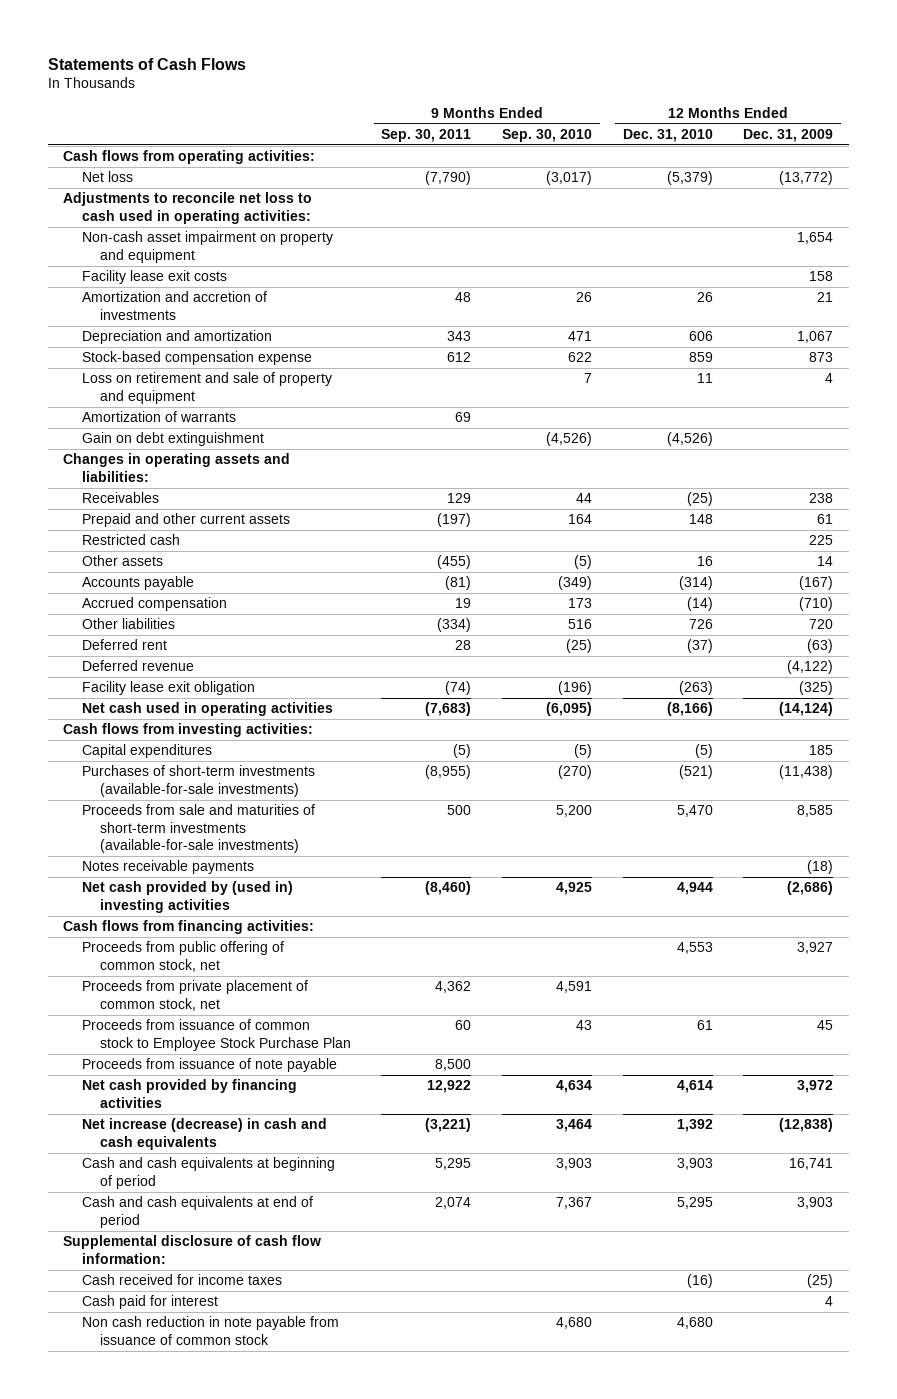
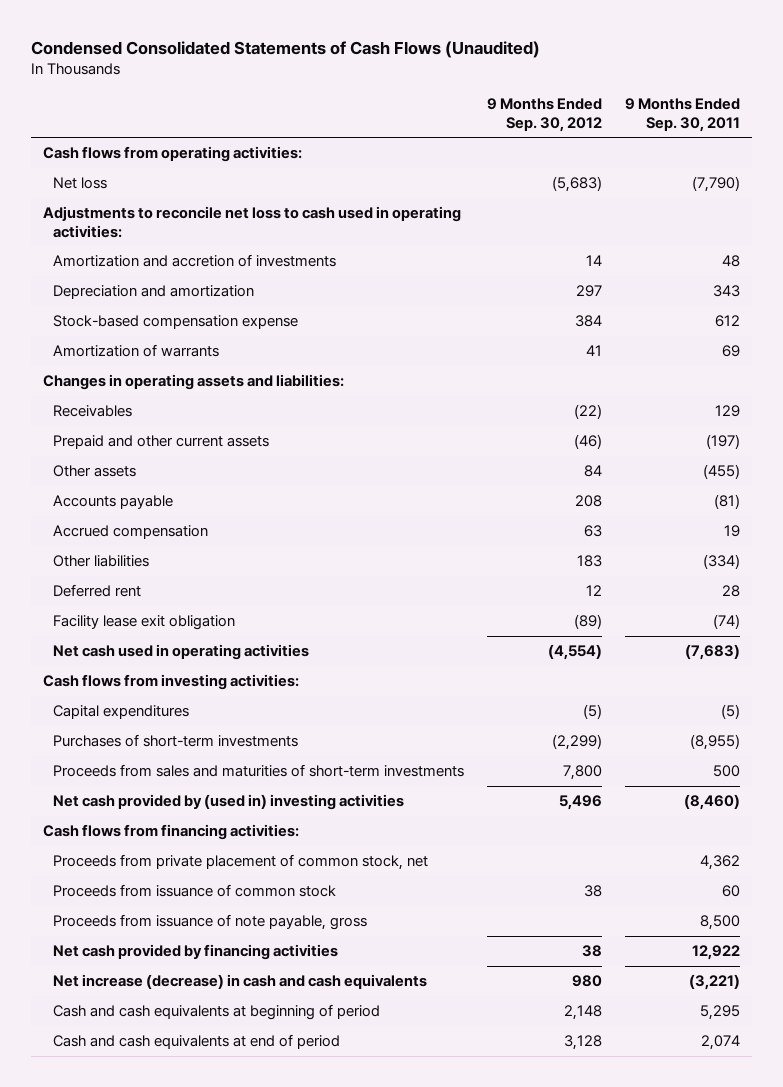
- Statements of Cash Flows
+ Condensed Consolidated Statements of Cash Flows (Unaudited)
- | 9 Months Ended Sep. 30, 2011 | 9 Months Ended Sep. 30, 2010 | 12 Months Ended Dec. 31, 2010 | 12 Months Ended Dec. 31, 2009
+ | 9 Months Ended Sep. 30, 2012 | 9 Months Ended Sep. 30, 2011
- Non-cash asset impairment on property and equipment | | | | 1,654
- Facility lease exit costs | | | | 158
- Loss on retirement and sale of property and equipment | | 7 | 11 | 4
- Gain on debt extinguishment | | (4,526) | (4,526) |
- Restricted cash | | | | 225
- Deferred revenue | | | | (4,122)
- Purchases of short-term investments (available-for-sale investments) | (8,955) | (270) | (521) | (11,438)
- Proceeds from sale and maturities of short-term investments (available-for-sale investments) | 500 | 5,200 | 5,470 | 8,585
- Notes receivable payments | | | | (18)
+ Purchases of short-term investments | (2,299) | (8,955)
+ Proceeds from sales and maturities of short-term investments | 7,800 | 500
- Proceeds from public offering of common stock, net | | | 4,553 | 3,927
- Proceeds from issuance of common stock to Employee Stock Purchase Plan | 60 | 43 | 61 | 45
- Proceeds from issuance of note payable | 8,500 | | |
+ Proceeds from issuance of common stock | 38 | 60
+ Proceeds from issuance of note payable, gross | | 8,500
- Supplemental disclosure of cash flow information:
- Cash received for income taxes | | | (16) | (25)
- Cash paid for interest | | | | 4
- Non cash reduction in note payable from issuance of common stock | | 4,680 | 4,680 |

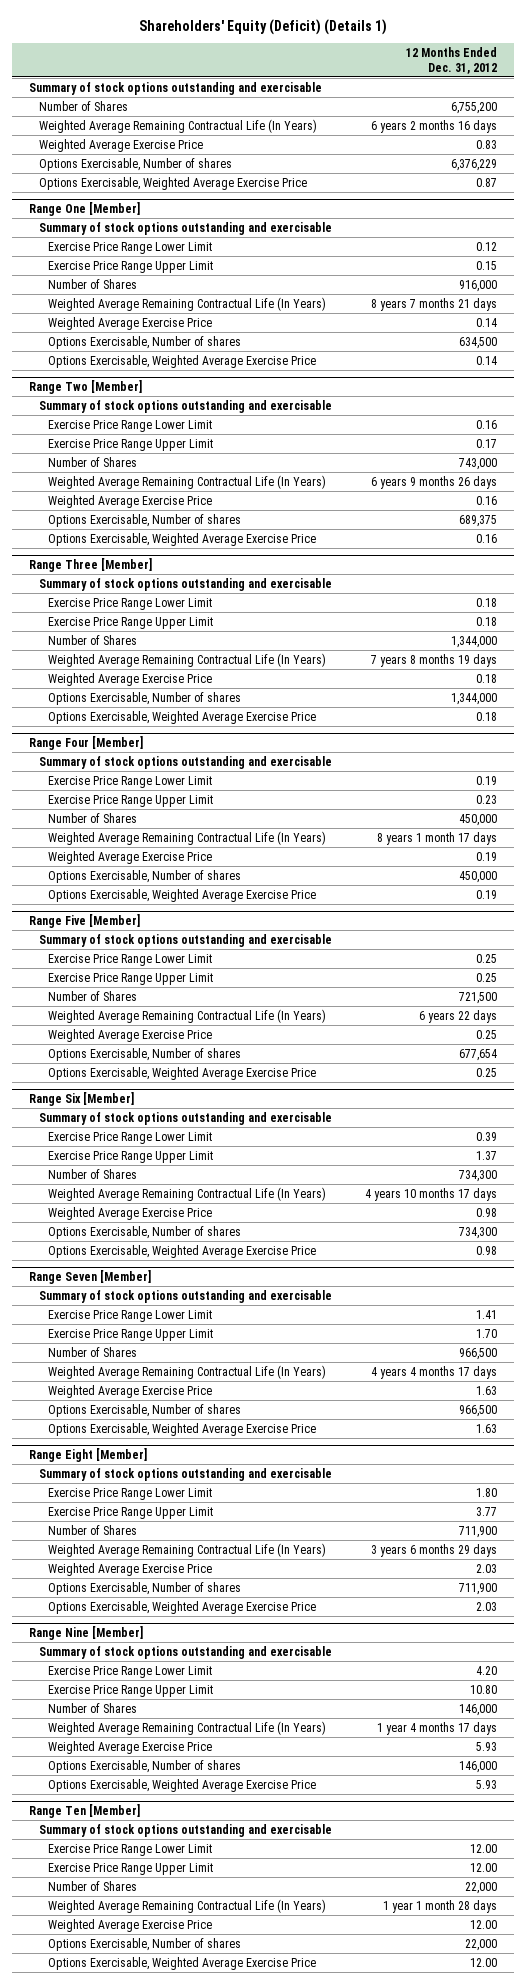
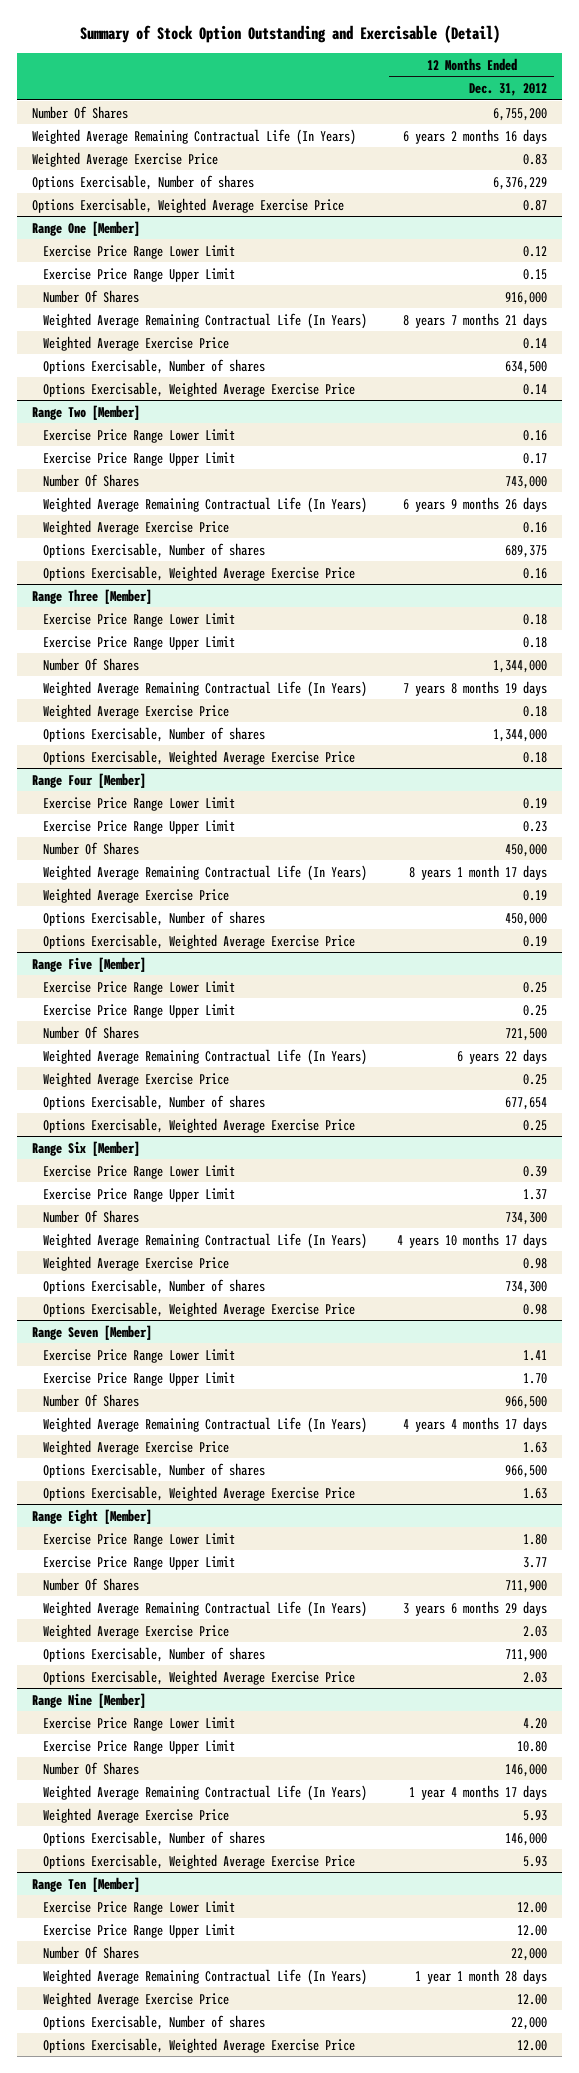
- Shareholders' Equity (Deficit) (Details 1)
+ Summary of Stock Option Outstanding and Exercisable (Detail)
- Summary of stock options outstanding and exercisable
- Number of Shares | 6,755,200
+ Number Of Shares | 6,755,200
@ Range One [Member]
- Summary of stock options outstanding and exercisable
- Number of Shares | 916,000
+ Number Of Shares | 916,000
@ Range Two [Member]
- Summary of stock options outstanding and exercisable
- Number of Shares | 743,000
+ Number Of Shares | 743,000
@ Range Three [Member]
- Summary of stock options outstanding and exercisable
- Number of Shares | 1,344,000
+ Number Of Shares | 1,344,000
@ Range Four [Member]
- Summary of stock options outstanding and exercisable
- Number of Shares | 450,000
+ Number Of Shares | 450,000
@ Range Five [Member]
- Summary of stock options outstanding and exercisable
- Number of Shares | 721,500
+ Number Of Shares | 721,500
@ Range Six [Member]
- Summary of stock options outstanding and exercisable
- Number of Shares | 734,300
+ Number Of Shares | 734,300
@ Range Seven [Member]
- Summary of stock options outstanding and exercisable
- Number of Shares | 966,500
+ Number Of Shares | 966,500
@ Range Eight [Member]
- Summary of stock options outstanding and exercisable
- Number of Shares | 711,900
+ Number Of Shares | 711,900
@ Range Nine [Member]
- Summary of stock options outstanding and exercisable
- Number of Shares | 146,000
+ Number Of Shares | 146,000
@ Range Ten [Member]
- Summary of stock options outstanding and exercisable
- Number of Shares | 22,000
+ Number Of Shares | 22,000

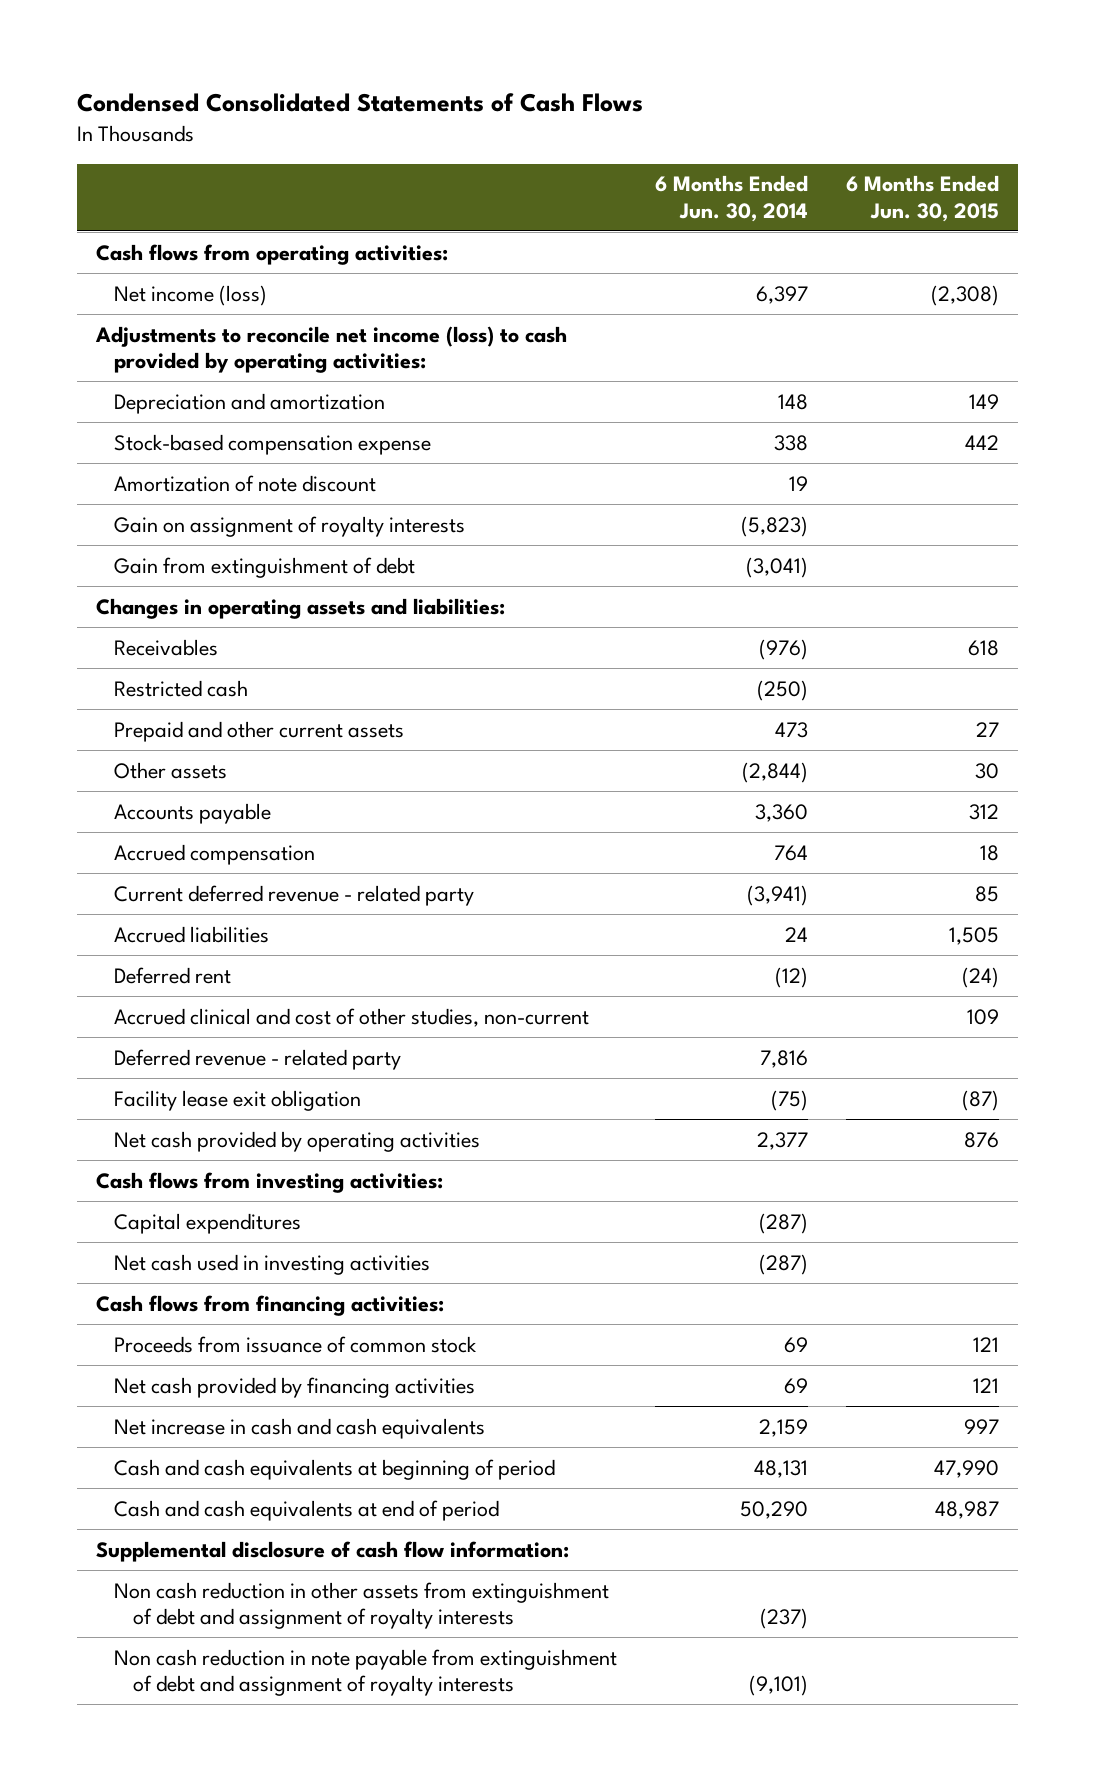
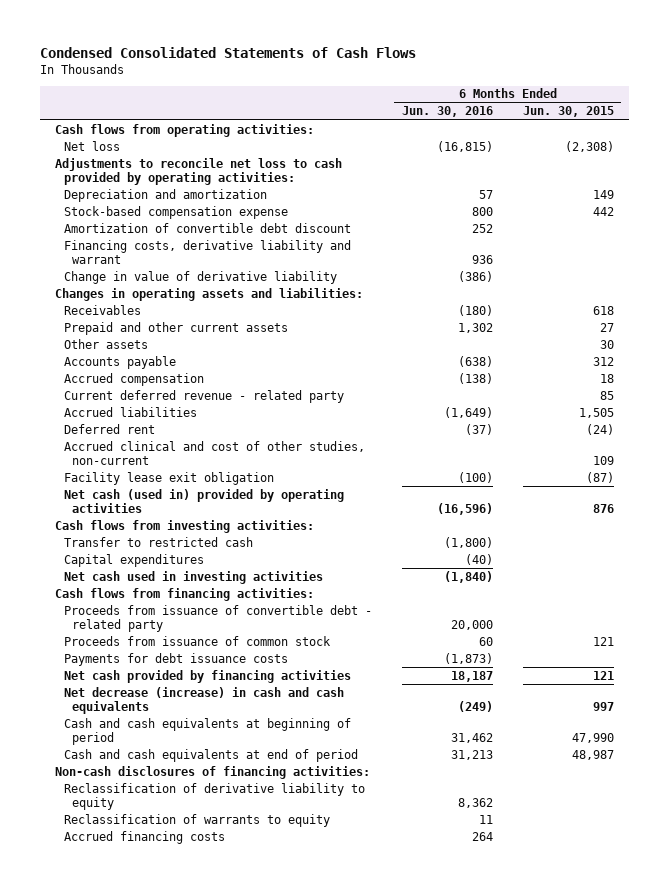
- | 6 Months Ended Jun. 30, 2014 | 6 Months Ended Jun. 30, 2015
+ | 6 Months Ended Jun. 30, 2016 | 6 Months Ended Jun. 30, 2015
- Net income (loss) | 6,397 | (2,308)
- Adjustments to reconcile net income (loss) to cash provided by operating activities:
+ Net loss | (16,815) | (2,308)
+ Adjustments to reconcile net loss to cash provided by operating activities:
- Amortization of note discount | 19 |
- Gain on assignment of royalty interests | (5,823) |
- Gain from extinguishment of debt | (3,041) |
+ Amortization of convertible debt discount | 252 |
+ Financing costs, derivative liability and warrant | 936 |
+ Change in value of derivative liability | (386) |
- Restricted cash | (250) |
- Deferred revenue - related party | 7,816 |
- Net cash provided by operating activities | 2,377 | 876
+ Net cash (used in) provided by operating activities | (16,596) | 876
+ Transfer to restricted cash | (1,800) |
+ Proceeds from issuance of convertible debt - related party | 20,000 |
+ Payments for debt issuance costs | (1,873) |
- Net increase in cash and cash equivalents | 2,159 | 997
+ Net decrease (increase) in cash and cash equivalents | (249) | 997
- Supplemental disclosure of cash flow information:
- Non cash reduction in other assets from extinguishment of debt and assignment of royalty interests | (237) |
- Non cash reduction in note payable from extinguishment of debt and assignment of royalty interests | (9,101) |
+ Non-cash disclosures of financing activities:
+ Reclassification of derivative liability to equity | 8,362 |
+ Reclassification of warrants to equity | 11 |
+ Accrued financing costs | 264 |

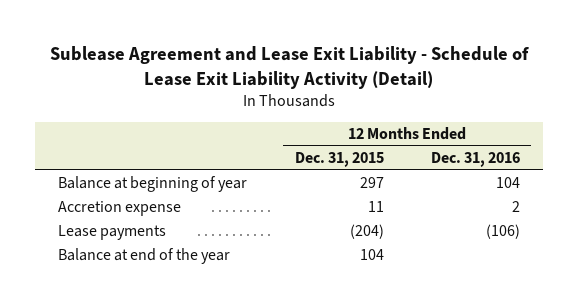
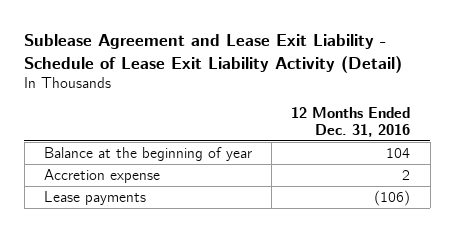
- | 12 Months Ended Dec. 31, 2015 | 12 Months Ended Dec. 31, 2016
+ | 12 Months Ended Dec. 31, 2016
- Balance at beginning of year | 297 | 104
+ Balance at the beginning of year | 104
- Balance at end of the year | 104 |

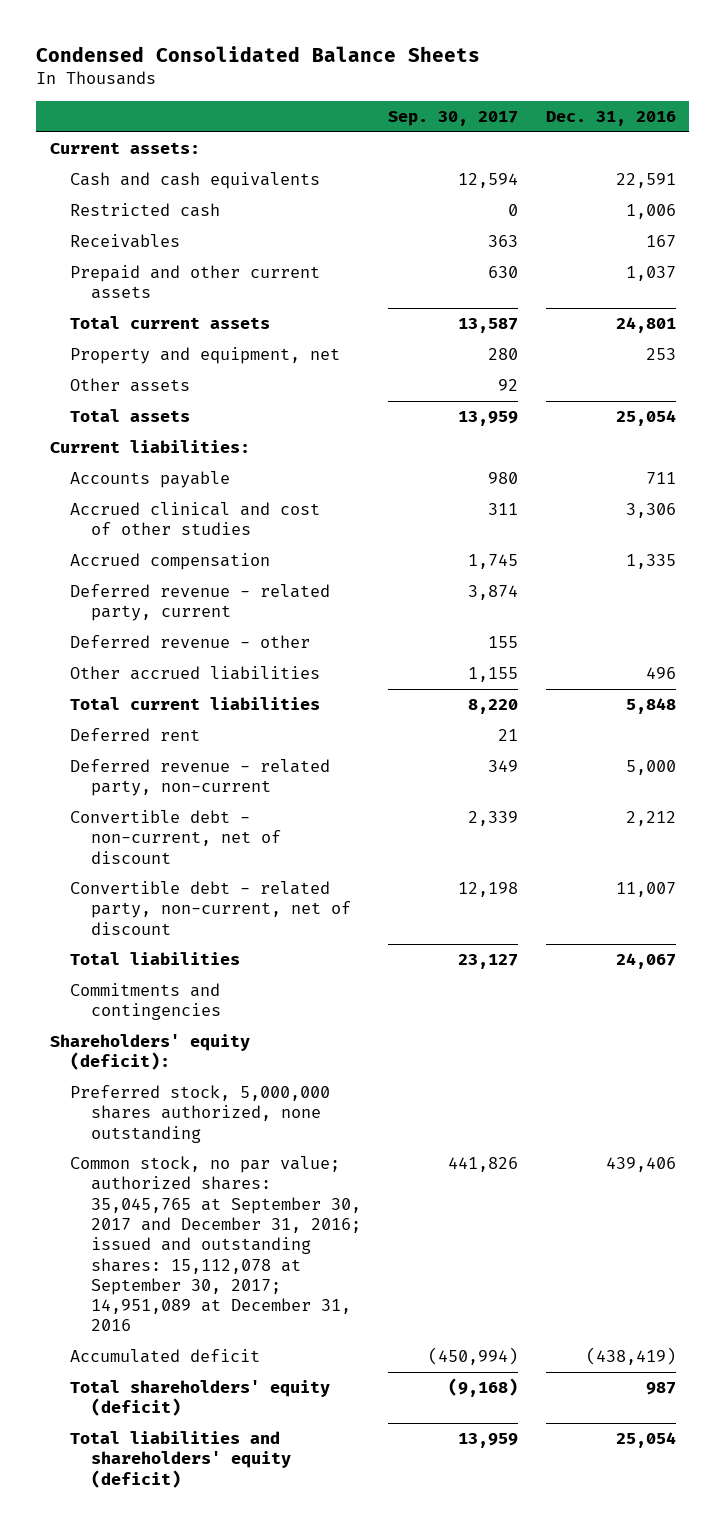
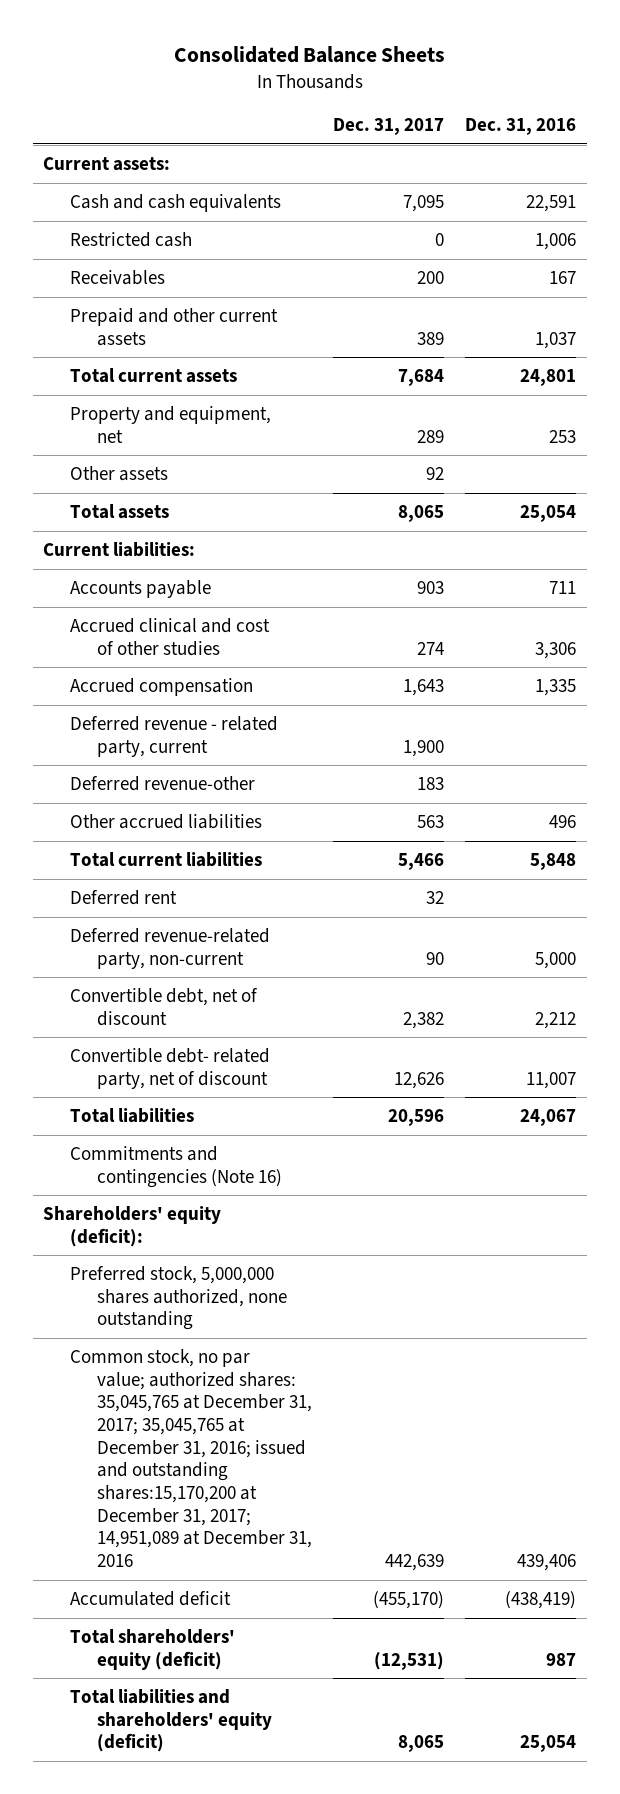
- Condensed Consolidated Balance Sheets
+ Consolidated Balance Sheets
- | Sep. 30, 2017 | Dec. 31, 2016
+ | Dec. 31, 2017 | Dec. 31, 2016
- Deferred revenue - other | 155 |
+ Deferred revenue-other | 183 |
- Deferred revenue - related party, non-current | 349 | 5,000
- Convertible debt - non-current, net of discount | 2,339 | 2,212
- Convertible debt - related party, non-current, net of discount | 12,198 | 11,007
+ Deferred revenue-related party, non-current | 90 | 5,000
+ Convertible debt, net of discount | 2,382 | 2,212
+ Convertible debt- related party, net of discount | 12,626 | 11,007
- Commitments and contingencies
+ Commitments and contingencies (Note 16)
- Common stock, no par value; authorized shares: 35,045,765 at September 30, 2017 and December 31, 2016; issued and outstanding shares: 15,112,078 at September 30, 2017; 14,951,089 at December 31, 2016 | 441,826 | 439,406
+ Common stock, no par value; authorized shares: 35,045,765 at December 31, 2017; 35,045,765 at December 31, 2016; issued and outstanding shares:15,170,200 at December 31, 2017; 14,951,089 at December 31, 2016 | 442,639 | 439,406

